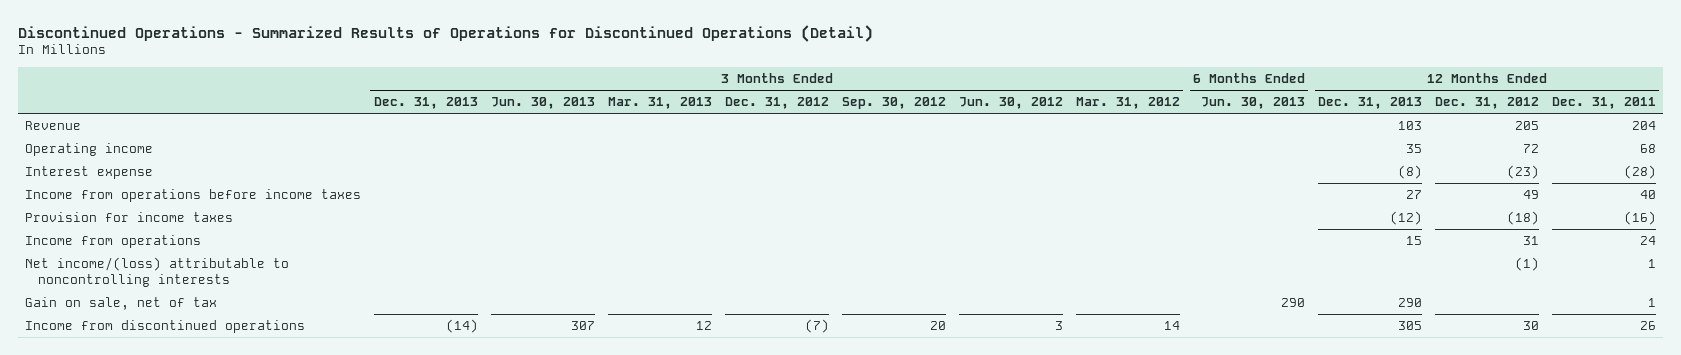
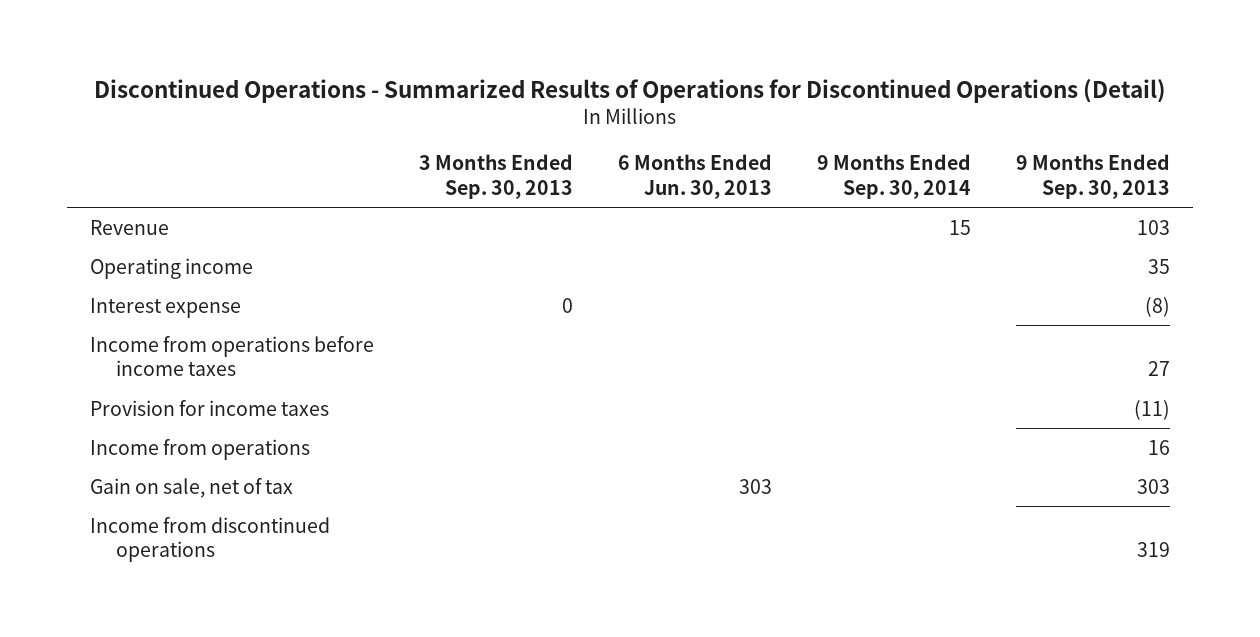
- | 3 Months Ended Dec. 31, 2013 | 3 Months Ended Jun. 30, 2013 | 3 Months Ended Mar. 31, 2013 | 3 Months Ended Dec. 31, 2012 | 3 Months Ended Sep. 30, 2012 | 3 Months Ended Jun. 30, 2012 | 3 Months Ended Mar. 31, 2012 | 6 Months Ended Jun. 30, 2013 | 12 Months Ended Dec. 31, 2013 | 12 Months Ended Dec. 31, 2012 | 12 Months Ended Dec. 31, 2011
+ | 3 Months Ended Sep. 30, 2013 | 6 Months Ended Jun. 30, 2013 | 9 Months Ended Sep. 30, 2014 | 9 Months Ended Sep. 30, 2013
- Net income/(loss) attributable to noncontrolling interests | | | | | | | | | | (1) | 1
- Gain on sale, net of tax | | | | | | | | 290 | 290 | | 1
+ Gain on sale, net of tax | | 303 | | 303

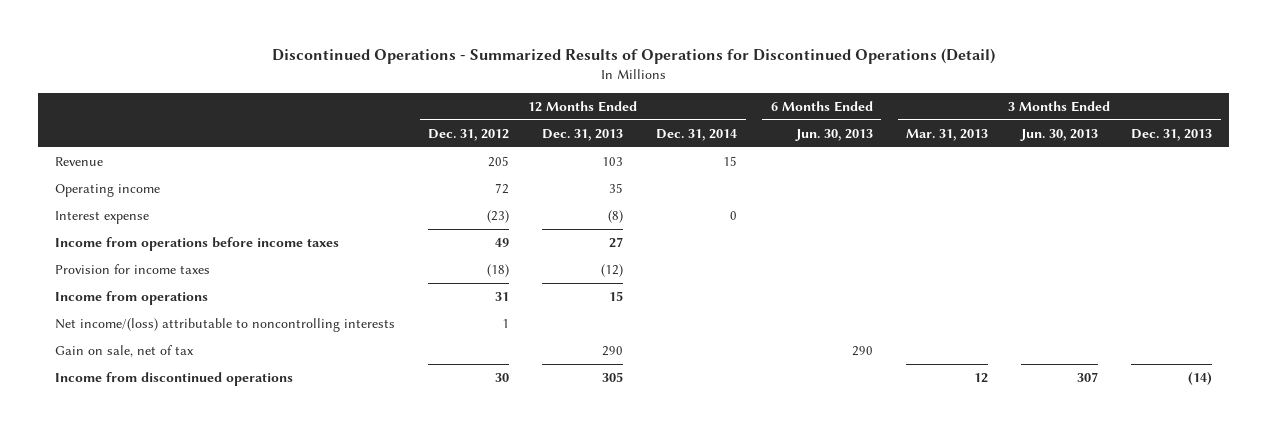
- | 3 Months Ended Sep. 30, 2013 | 6 Months Ended Jun. 30, 2013 | 9 Months Ended Sep. 30, 2014 | 9 Months Ended Sep. 30, 2013
+ | 12 Months Ended Dec. 31, 2012 | 12 Months Ended Dec. 31, 2013 | 12 Months Ended Dec. 31, 2014 | 6 Months Ended Jun. 30, 2013 | 3 Months Ended Mar. 31, 2013 | 3 Months Ended Jun. 30, 2013 | 3 Months Ended Dec. 31, 2013
- Gain on sale, net of tax | | 303 | | 303
+ Net income/(loss) attributable to noncontrolling interests | 1 | | | | | |
+ Gain on sale, net of tax | | 290 | | 290 | | |

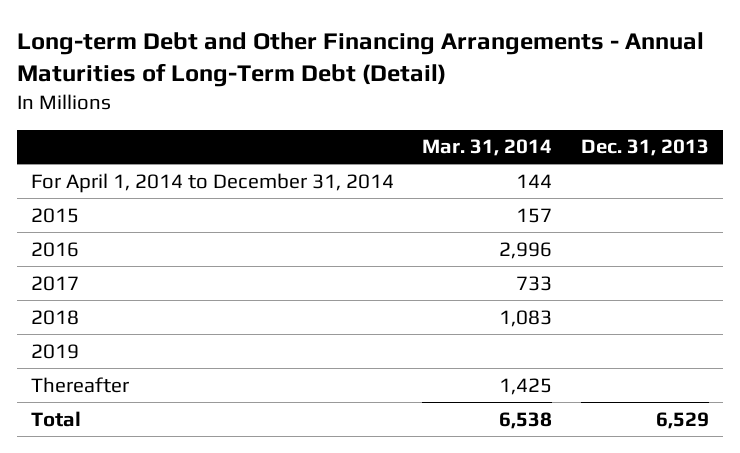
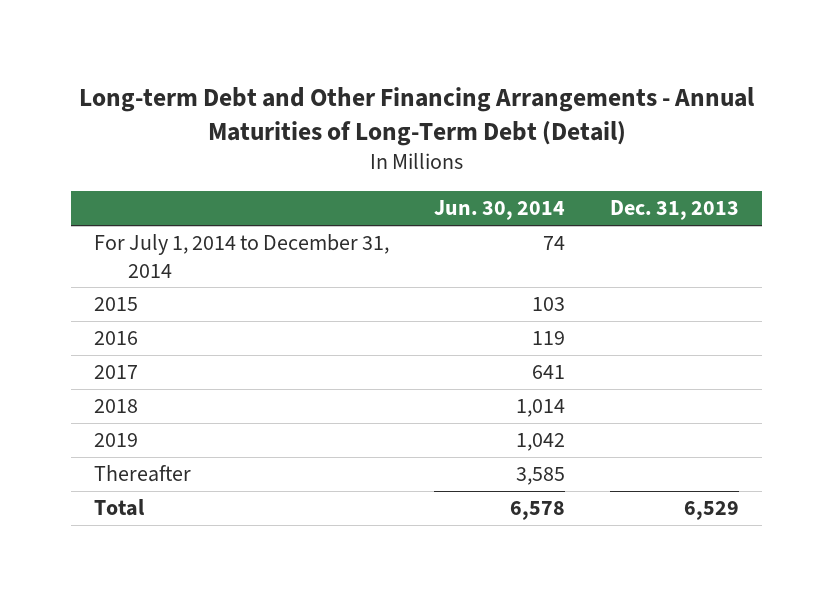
- | Mar. 31, 2014 | Dec. 31, 2013
+ | Jun. 30, 2014 | Dec. 31, 2013
- For April 1, 2014 to December 31, 2014 | 144 |
+ For July 1, 2014 to December 31, 2014 | 74 |

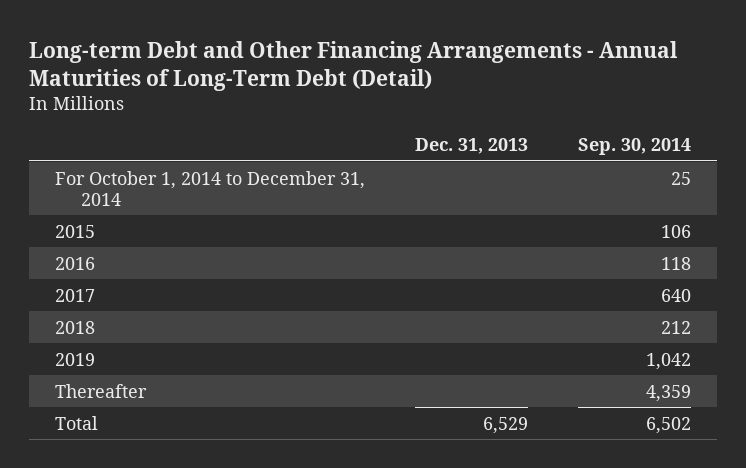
- | Jun. 30, 2014 | Dec. 31, 2013
+ | Dec. 31, 2013 | Sep. 30, 2014
- For July 1, 2014 to December 31, 2014 | 74 |
+ For October 1, 2014 to December 31, 2014 | | 25

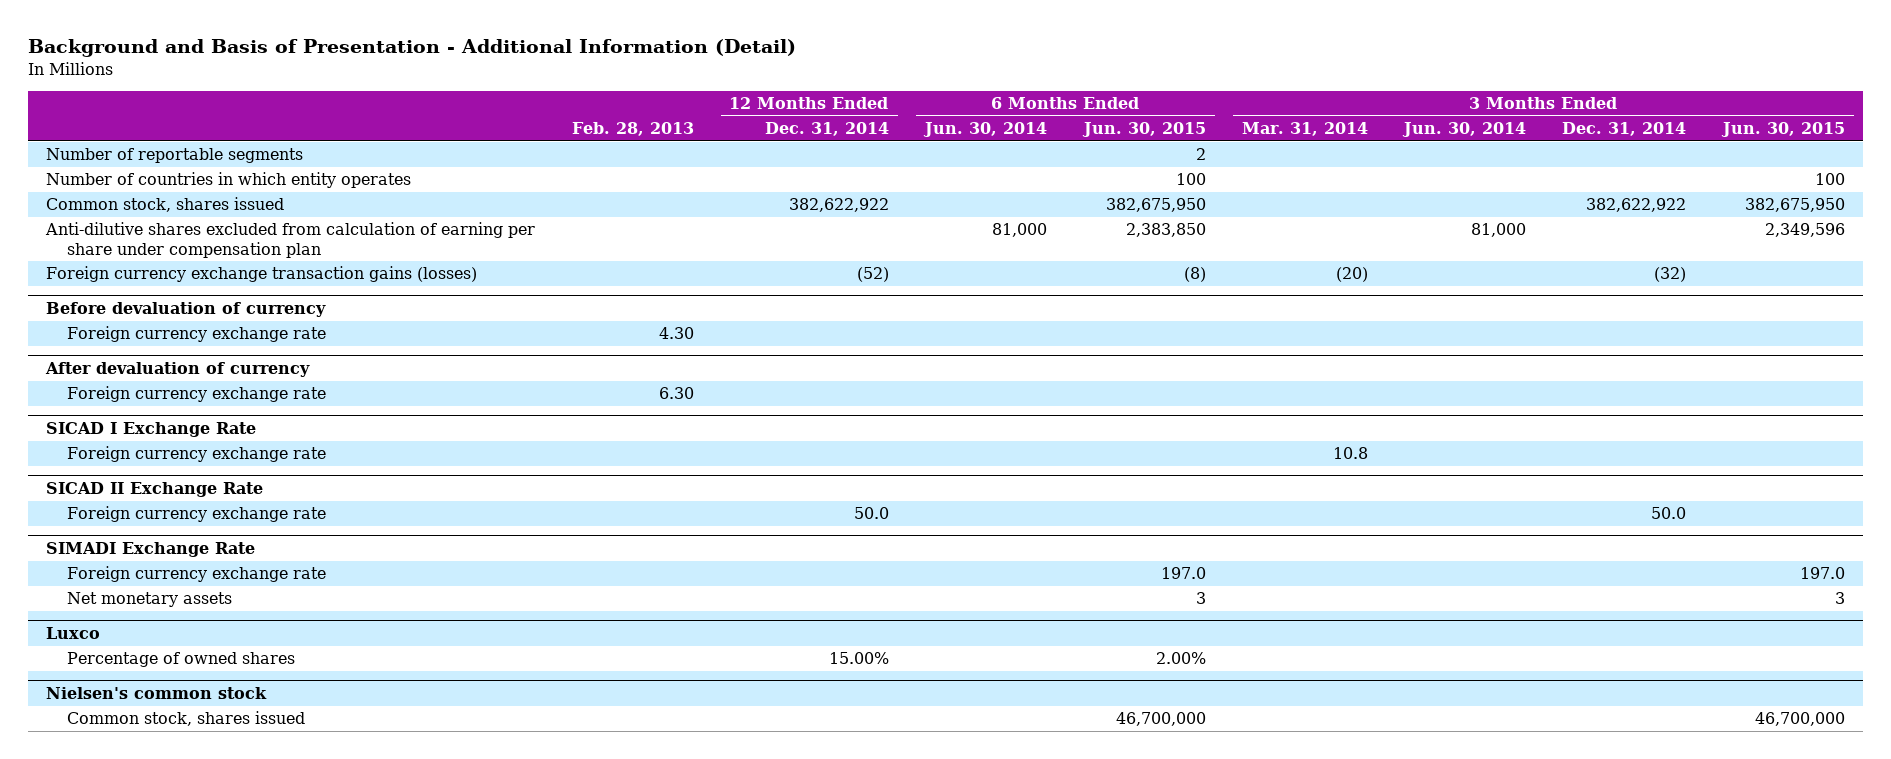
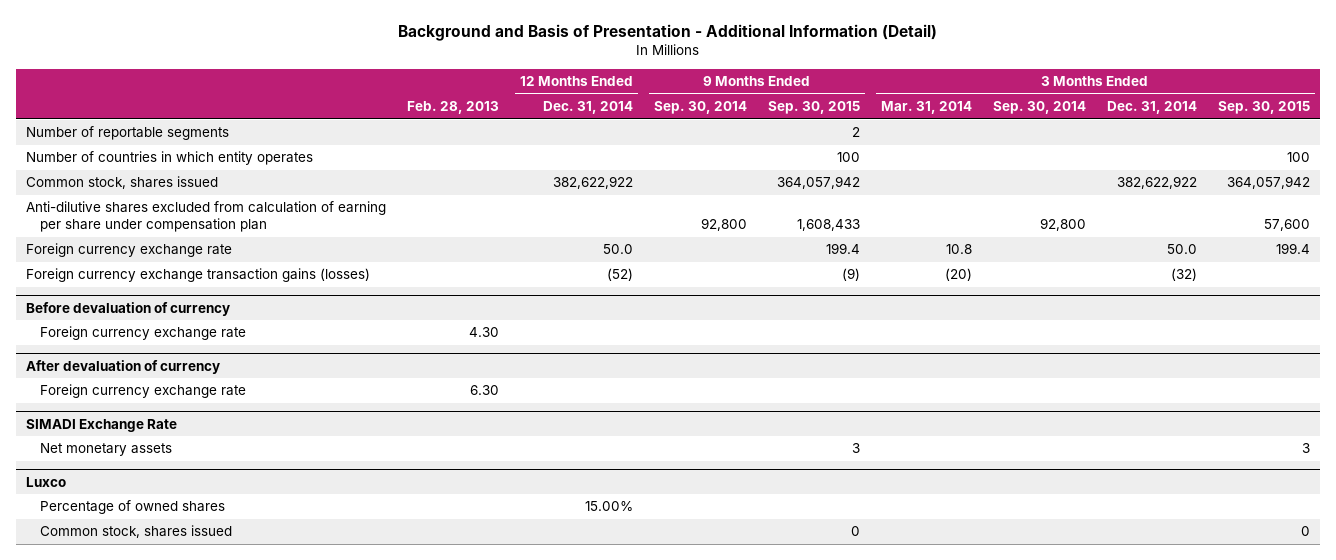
- | Feb. 28, 2013 | 12 Months Ended Dec. 31, 2014 | 6 Months Ended Jun. 30, 2014 | 6 Months Ended Jun. 30, 2015 | 3 Months Ended Mar. 31, 2014 | 3 Months Ended Jun. 30, 2014 | 3 Months Ended Dec. 31, 2014 | 3 Months Ended Jun. 30, 2015
+ | Feb. 28, 2013 | 12 Months Ended Dec. 31, 2014 | 9 Months Ended Sep. 30, 2014 | 9 Months Ended Sep. 30, 2015 | 3 Months Ended Mar. 31, 2014 | 3 Months Ended Sep. 30, 2014 | 3 Months Ended Dec. 31, 2014 | 3 Months Ended Sep. 30, 2015
+ Foreign currency exchange rate | | 50.0 | | 199.4 | 10.8 | | 50.0 | 199.4
- SICAD I Exchange Rate
- Foreign currency exchange rate | | | | | 10.8 | | |
- SICAD II Exchange Rate
- Foreign currency exchange rate | | 50.0 | | | | | 50.0 |
@ SIMADI Exchange Rate
- Foreign currency exchange rate | | | | 197.0 | | | | 197.0
- Nielsen's common stock
- Common stock, shares issued | | | | 46,700,000 | | | | 46,700,000
@ Luxco
+ Common stock, shares issued | | | | 0 | | | | 0

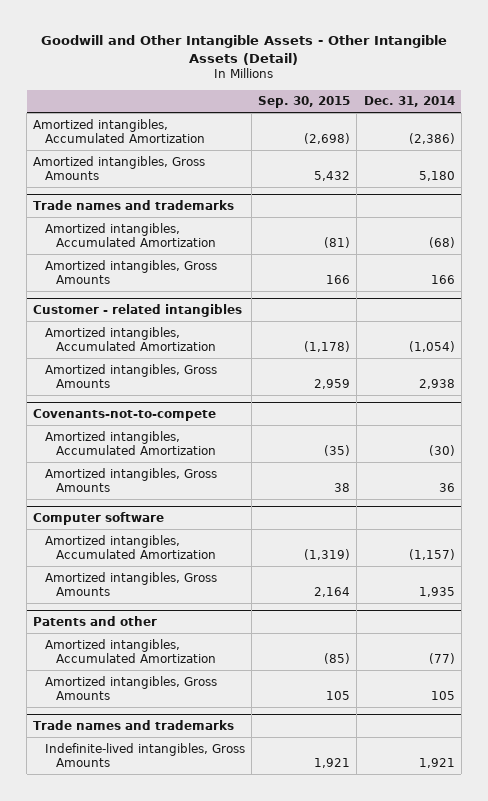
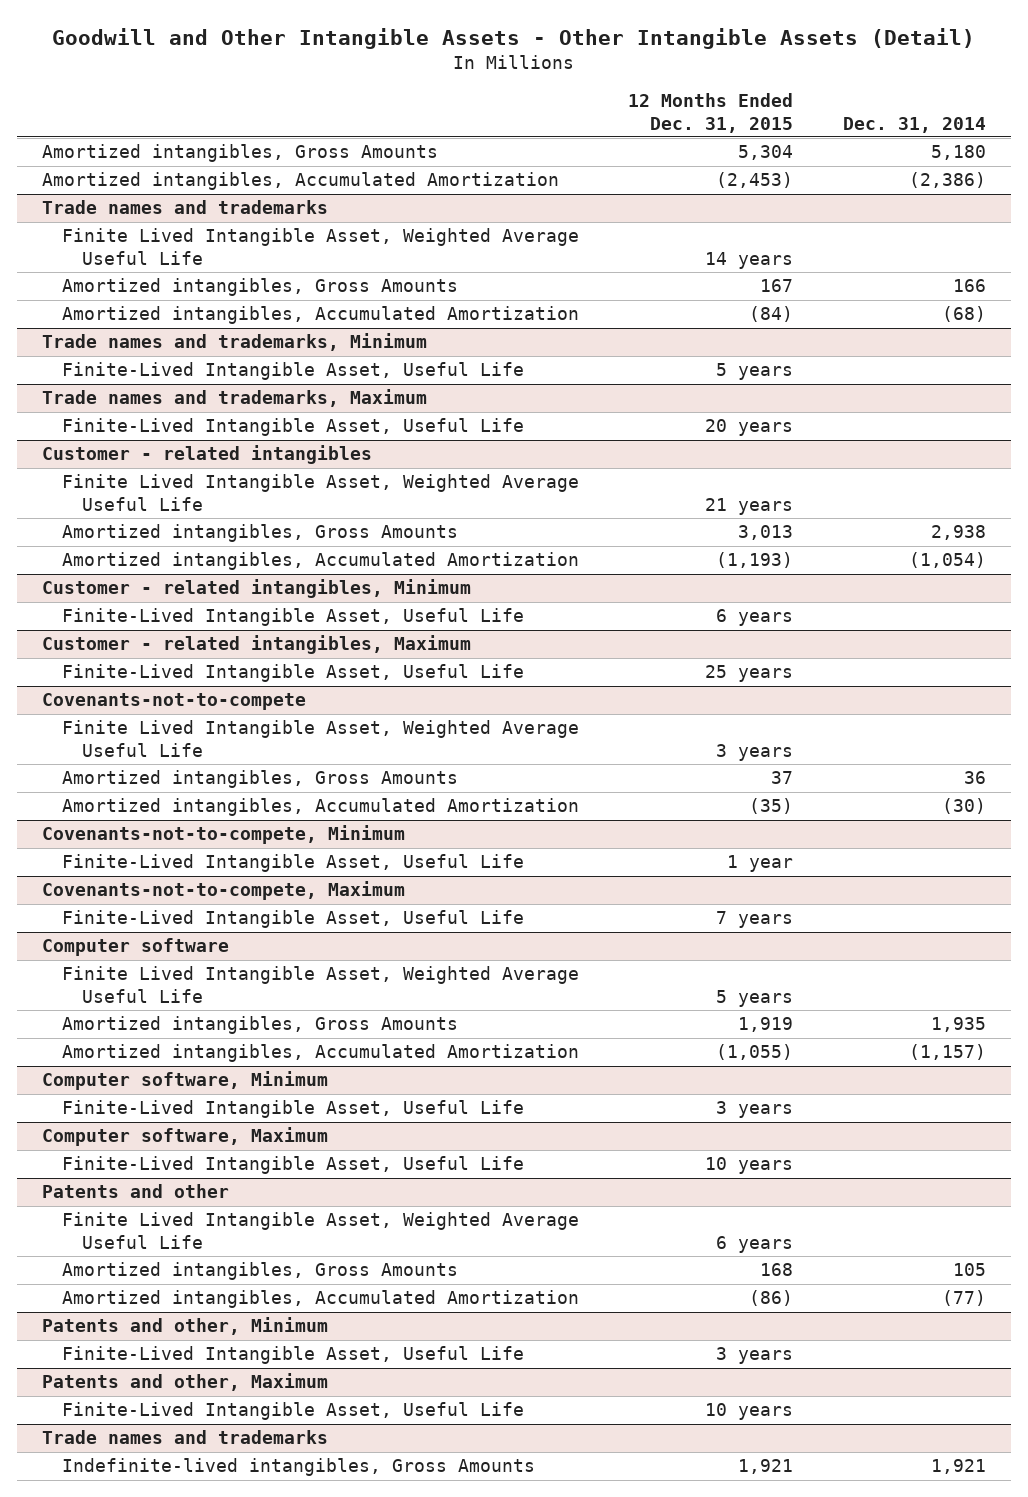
- | Sep. 30, 2015 | Dec. 31, 2014
+ | 12 Months Ended Dec. 31, 2015 | Dec. 31, 2014
moved down: Amortized intangibles, Accumulated Amortization | (2,453) | (2,386)
@ Trade names and trademarks
+ Finite Lived Intangible Asset, Weighted Average Useful Life | 14 years |
moved down: Amortized intangibles, Accumulated Amortization | (84) | (68)
+ Trade names and trademarks, Minimum
+ Finite-Lived Intangible Asset, Useful Life | 5 years |
+ Trade names and trademarks, Maximum
+ Finite-Lived Intangible Asset, Useful Life | 20 years |
@ Customer - related intangibles
+ Finite Lived Intangible Asset, Weighted Average Useful Life | 21 years |
moved down: Amortized intangibles, Accumulated Amortization | (1,193) | (1,054)
+ Customer - related intangibles, Minimum
+ Finite-Lived Intangible Asset, Useful Life | 6 years |
+ Customer - related intangibles, Maximum
+ Finite-Lived Intangible Asset, Useful Life | 25 years |
@ Covenants-not-to-compete
+ Finite Lived Intangible Asset, Weighted Average Useful Life | 3 years |
moved down: Amortized intangibles, Accumulated Amortization | (35) | (30)
+ Covenants-not-to-compete, Minimum
+ Finite-Lived Intangible Asset, Useful Life | 1 year |
+ Covenants-not-to-compete, Maximum
+ Finite-Lived Intangible Asset, Useful Life | 7 years |
@ Computer software
+ Finite Lived Intangible Asset, Weighted Average Useful Life | 5 years |
moved down: Amortized intangibles, Accumulated Amortization | (1,055) | (1,157)
+ Computer software, Minimum
+ Finite-Lived Intangible Asset, Useful Life | 3 years |
+ Computer software, Maximum
+ Finite-Lived Intangible Asset, Useful Life | 10 years |
@ Patents and other
+ Finite Lived Intangible Asset, Weighted Average Useful Life | 6 years |
moved down: Amortized intangibles, Accumulated Amortization | (86) | (77)
+ Patents and other, Minimum
+ Finite-Lived Intangible Asset, Useful Life | 3 years |
+ Patents and other, Maximum
+ Finite-Lived Intangible Asset, Useful Life | 10 years |

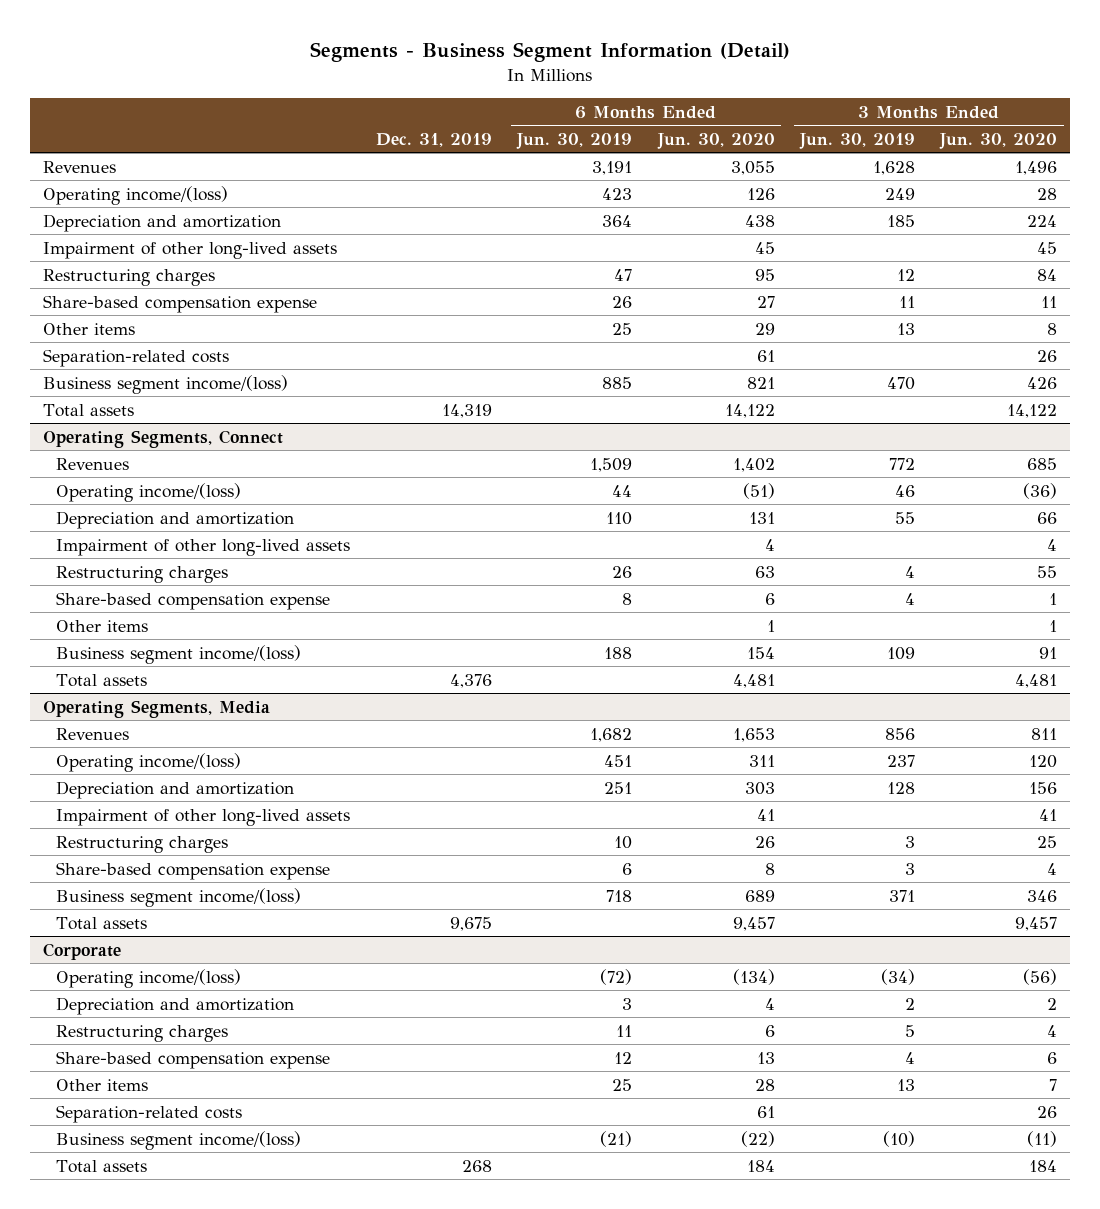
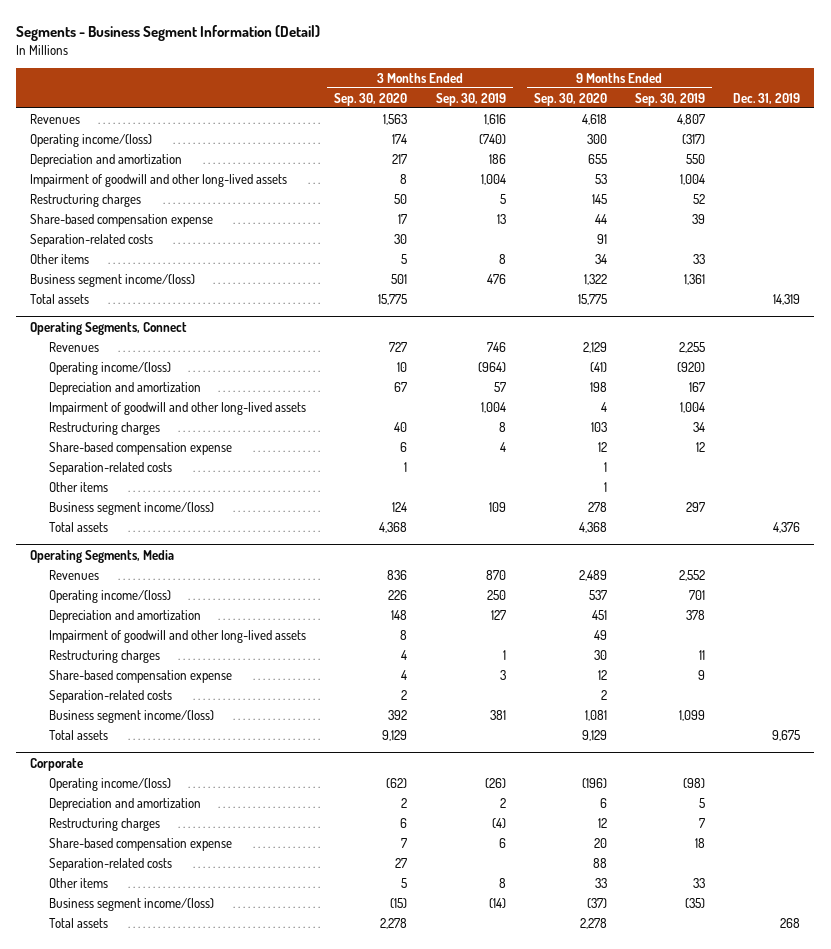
- | Dec. 31, 2019 | 6 Months Ended Jun. 30, 2019 | 6 Months Ended Jun. 30, 2020 | 3 Months Ended Jun. 30, 2019 | 3 Months Ended Jun. 30, 2020
+ | 3 Months Ended Sep. 30, 2020 | 3 Months Ended Sep. 30, 2019 | 9 Months Ended Sep. 30, 2020 | 9 Months Ended Sep. 30, 2019 | Dec. 31, 2019
- Impairment of other long-lived assets | | | 45 | | 45
+ Impairment of goodwill and other long-lived assets | 8 | 1,004 | 53 | 1,004 |
moved down: Other items | 5 | 8 | 34 | 33 |
@ Operating Segments, Connect
- Impairment of other long-lived assets | | | 4 | | 4
+ Impairment of goodwill and other long-lived assets | | 1,004 | 4 | 1,004 |
+ Separation-related costs | 1 | | 1 | |
@ Operating Segments, Media
- Impairment of other long-lived assets | | | 41 | | 41
+ Impairment of goodwill and other long-lived assets | 8 | | 49 | |
+ Separation-related costs | 2 | | 2 | |
@ Corporate
moved down: Other items | 5 | 8 | 33 | 33 |

